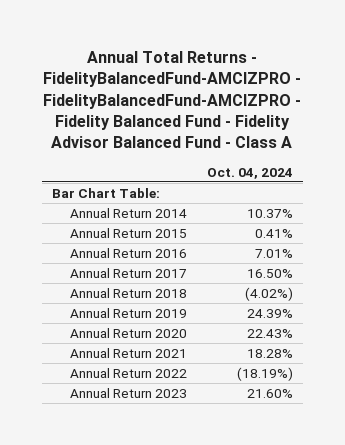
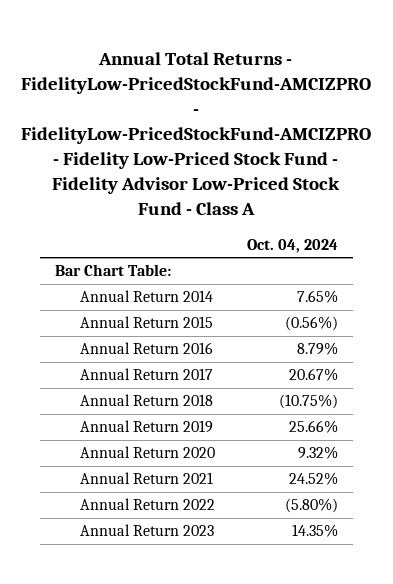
- Annual Total Returns - FidelityBalancedFund-AMCIZPRO - FidelityBalancedFund-AMCIZPRO - Fidelity Balanced Fund - Fidelity Advisor Balanced Fund - Class A
+ Annual Total Returns - FidelityLow-PricedStockFund-AMCIZPRO - FidelityLow-PricedStockFund-AMCIZPRO - Fidelity Low-Priced Stock Fund - Fidelity Advisor Low-Priced Stock Fund - Class A
- Annual Return 2014 | 10.37%
- Annual Return 2015 | 0.41%
- Annual Return 2016 | 7.01%
- Annual Return 2017 | 16.50%
- Annual Return 2018 | (4.02%)
- Annual Return 2019 | 24.39%
- Annual Return 2020 | 22.43%
- Annual Return 2021 | 18.28%
- Annual Return 2022 | (18.19%)
- Annual Return 2023 | 21.60%
+ Annual Return 2014 | 7.65%
+ Annual Return 2015 | (0.56%)
+ Annual Return 2016 | 8.79%
+ Annual Return 2017 | 20.67%
+ Annual Return 2018 | (10.75%)
+ Annual Return 2019 | 25.66%
+ Annual Return 2020 | 9.32%
+ Annual Return 2021 | 24.52%
+ Annual Return 2022 | (5.80%)
+ Annual Return 2023 | 14.35%

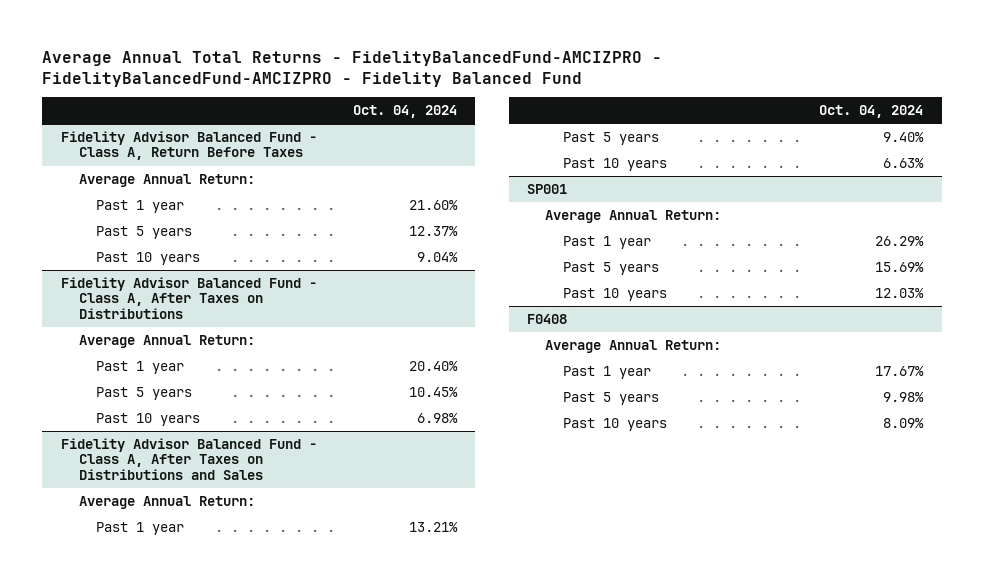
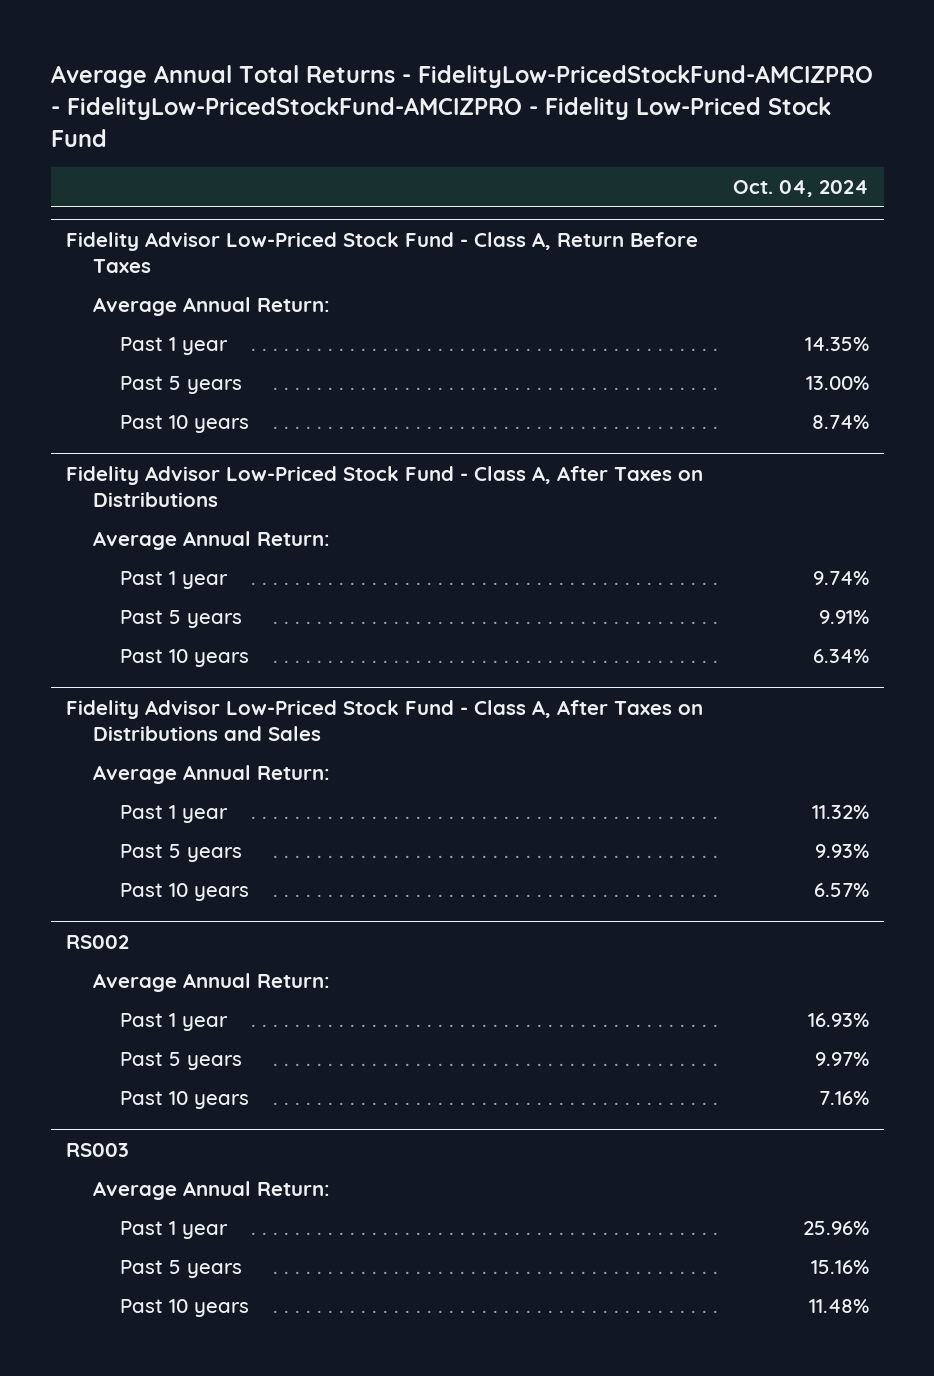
- Average Annual Total Returns - FidelityBalancedFund-AMCIZPRO - FidelityBalancedFund-AMCIZPRO - Fidelity Balanced Fund
+ Average Annual Total Returns - FidelityLow-PricedStockFund-AMCIZPRO - FidelityLow-PricedStockFund-AMCIZPRO - Fidelity Low-Priced Stock Fund
- Fidelity Advisor Balanced Fund - Class A, Return Before Taxes
+ Fidelity Advisor Low-Priced Stock Fund - Class A, Return Before Taxes
- Past 1 year | 21.60%
- Past 5 years | 12.37%
- Past 10 years | 9.04%
- Fidelity Advisor Balanced Fund - Class A, After Taxes on Distributions
+ Past 1 year | 14.35%
+ Past 5 years | 13.00%
+ Past 10 years | 8.74%
+ Fidelity Advisor Low-Priced Stock Fund - Class A, After Taxes on Distributions
- Past 1 year | 20.40%
- Past 5 years | 10.45%
- Past 10 years | 6.98%
- Fidelity Advisor Balanced Fund - Class A, After Taxes on Distributions and Sales
+ Past 1 year | 9.74%
+ Past 5 years | 9.91%
+ Past 10 years | 6.34%
+ Fidelity Advisor Low-Priced Stock Fund - Class A, After Taxes on Distributions and Sales
- Past 1 year | 13.21%
- Past 5 years | 9.40%
- Past 10 years | 6.63%
- SP001
+ Past 1 year | 11.32%
+ Past 5 years | 9.93%
+ Past 10 years | 6.57%
+ RS002
- Past 1 year | 26.29%
- Past 5 years | 15.69%
- Past 10 years | 12.03%
- F0408
+ Past 1 year | 16.93%
+ Past 5 years | 9.97%
+ Past 10 years | 7.16%
+ RS003
- Past 1 year | 17.67%
- Past 5 years | 9.98%
- Past 10 years | 8.09%
+ Past 1 year | 25.96%
+ Past 5 years | 15.16%
+ Past 10 years | 11.48%

